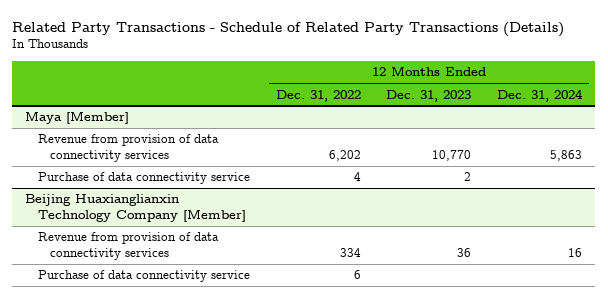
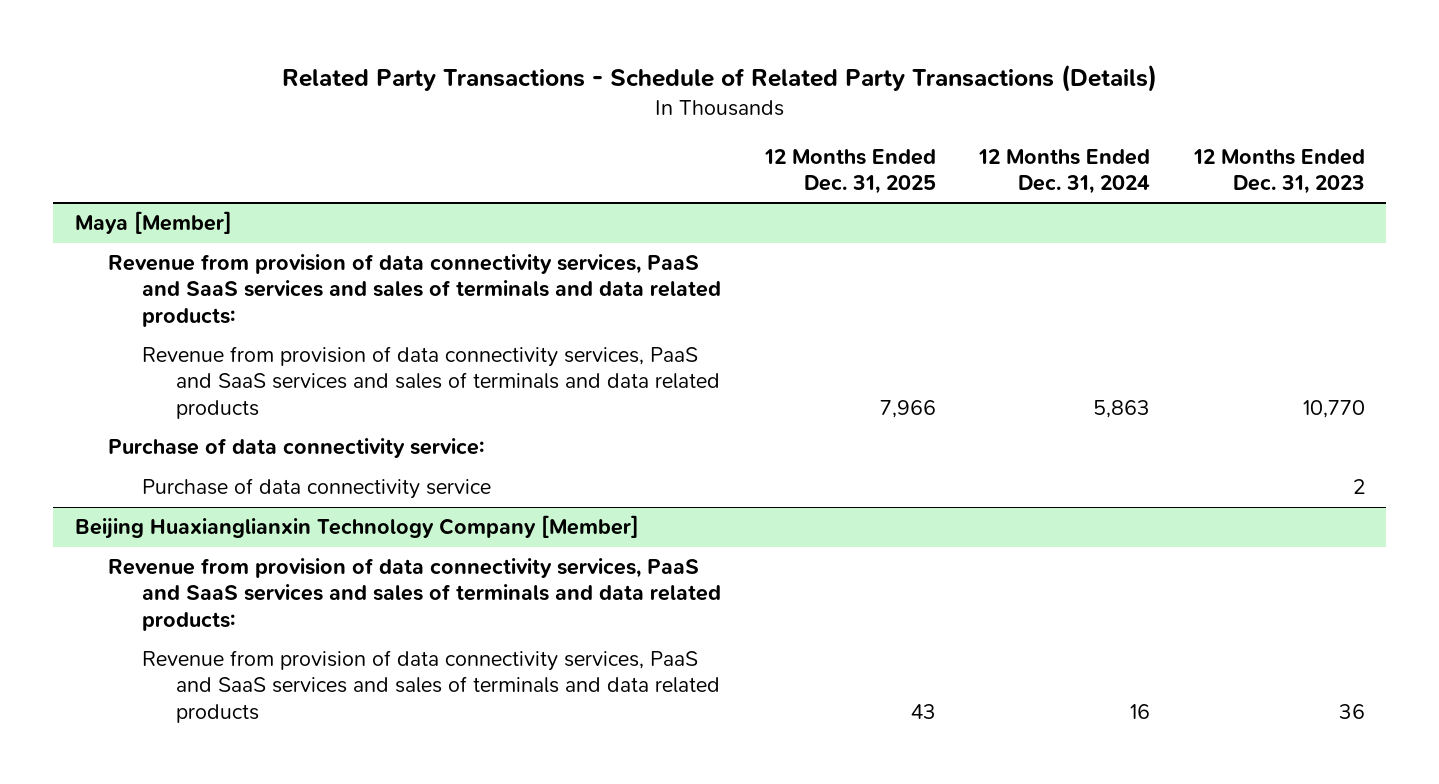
- | 12 Months Ended Dec. 31, 2022 | 12 Months Ended Dec. 31, 2023 | 12 Months Ended Dec. 31, 2024
+ | 12 Months Ended Dec. 31, 2025 | 12 Months Ended Dec. 31, 2024 | 12 Months Ended Dec. 31, 2023
@ Maya [Member]
- Revenue from provision of data connectivity services | 6,202 | 10,770 | 5,863
+ Revenue from provision of data connectivity services, PaaS and SaaS services and sales of terminals and data related products:
+ Revenue from provision of data connectivity services, PaaS and SaaS services and sales of terminals and data related products | 7,966 | 5,863 | 10,770
+ Purchase of data connectivity service:
@ Beijing Huaxianglianxin Technology Company [Member]
- Revenue from provision of data connectivity services | 334 | 36 | 16
- Purchase of data connectivity service | 6 | |
+ Revenue from provision of data connectivity services, PaaS and SaaS services and sales of terminals and data related products:
+ Revenue from provision of data connectivity services, PaaS and SaaS services and sales of terminals and data related products | 43 | 16 | 36

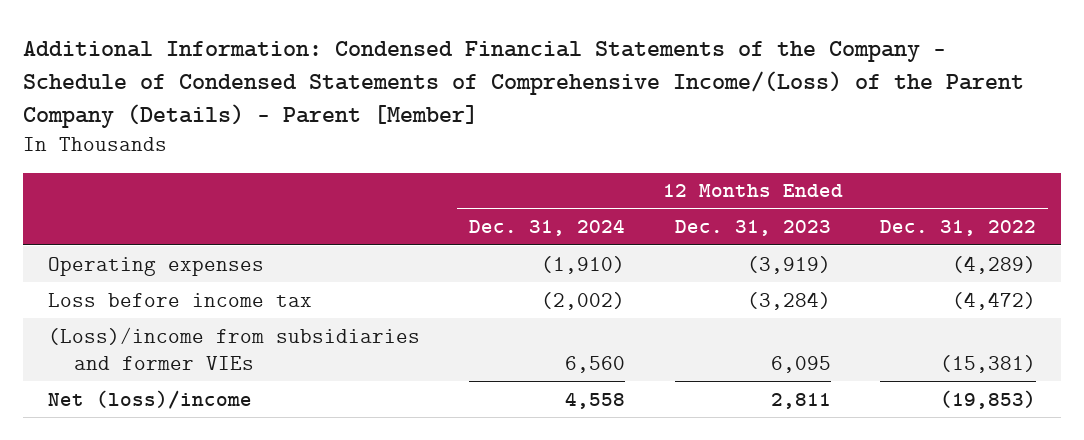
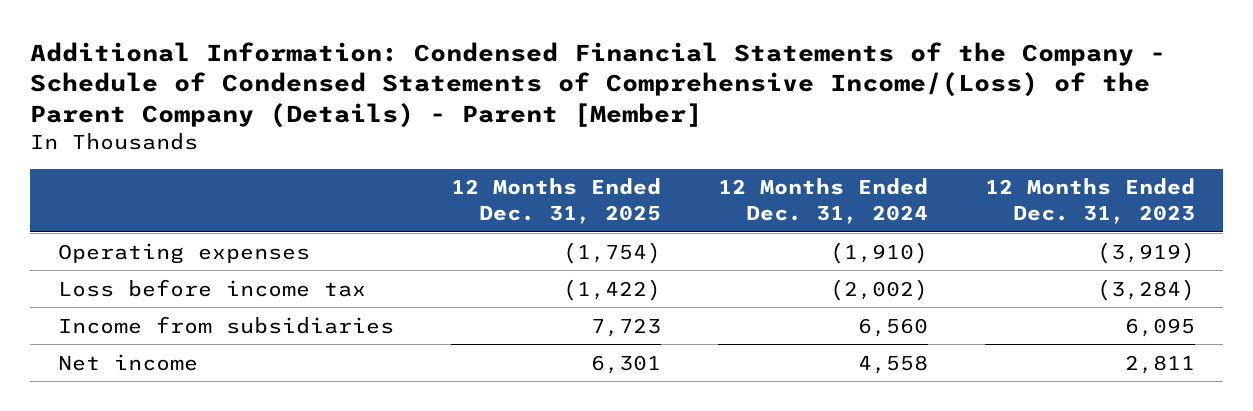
- | 12 Months Ended Dec. 31, 2024 | 12 Months Ended Dec. 31, 2023 | 12 Months Ended Dec. 31, 2022
+ | 12 Months Ended Dec. 31, 2025 | 12 Months Ended Dec. 31, 2024 | 12 Months Ended Dec. 31, 2023
- (Loss)/income from subsidiaries and former VIEs | 6,560 | 6,095 | (15,381)
- Net (loss)/income | 4,558 | 2,811 | (19,853)
+ Income from subsidiaries | 7,723 | 6,560 | 6,095
+ Net income | 6,301 | 4,558 | 2,811

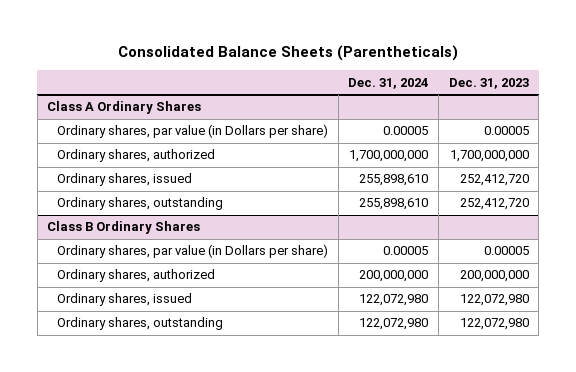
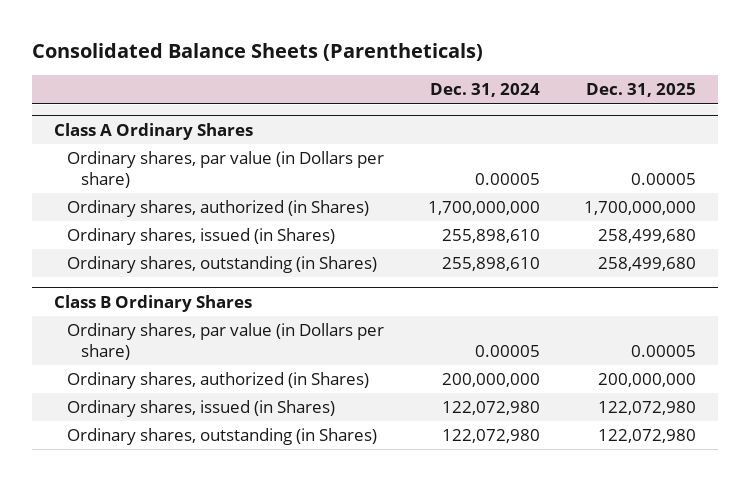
- | Dec. 31, 2024 | Dec. 31, 2023
+ | Dec. 31, 2024 | Dec. 31, 2025
@ Class A Ordinary Shares
- Ordinary shares, authorized | 1,700,000,000 | 1,700,000,000
- Ordinary shares, issued | 255,898,610 | 252,412,720
- Ordinary shares, outstanding | 255,898,610 | 252,412,720
+ Ordinary shares, authorized (in Shares) | 1,700,000,000 | 1,700,000,000
+ Ordinary shares, issued (in Shares) | 255,898,610 | 258,499,680
+ Ordinary shares, outstanding (in Shares) | 255,898,610 | 258,499,680
@ Class B Ordinary Shares
- Ordinary shares, authorized | 200,000,000 | 200,000,000
- Ordinary shares, issued | 122,072,980 | 122,072,980
- Ordinary shares, outstanding | 122,072,980 | 122,072,980
+ Ordinary shares, authorized (in Shares) | 200,000,000 | 200,000,000
+ Ordinary shares, issued (in Shares) | 122,072,980 | 122,072,980
+ Ordinary shares, outstanding (in Shares) | 122,072,980 | 122,072,980

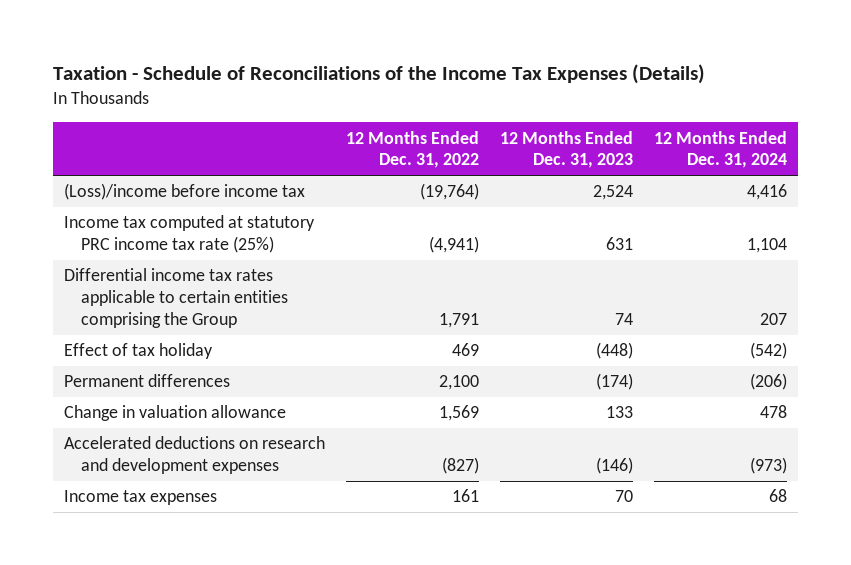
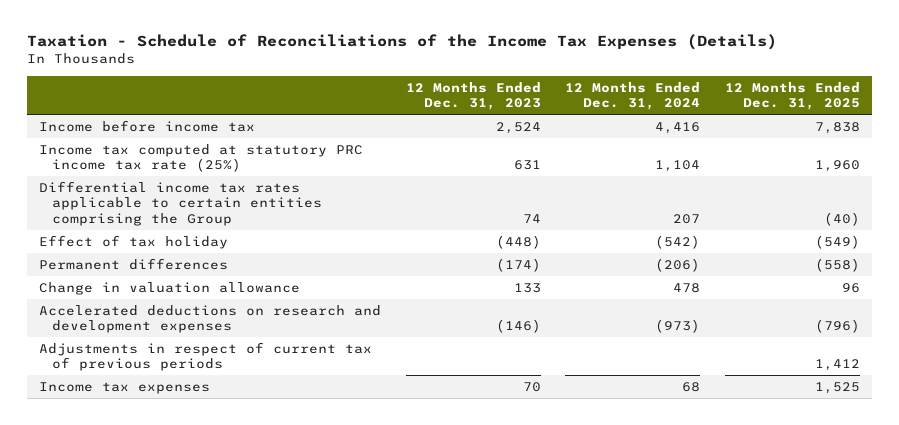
- | 12 Months Ended Dec. 31, 2022 | 12 Months Ended Dec. 31, 2023 | 12 Months Ended Dec. 31, 2024
+ | 12 Months Ended Dec. 31, 2023 | 12 Months Ended Dec. 31, 2024 | 12 Months Ended Dec. 31, 2025
- (Loss)/income before income tax | (19,764) | 2,524 | 4,416
+ Income before income tax | 2,524 | 4,416 | 7,838
+ Adjustments in respect of current tax of previous periods | | | 1,412

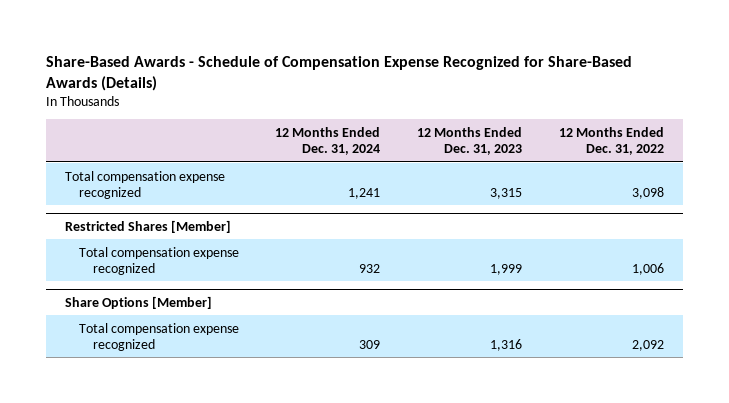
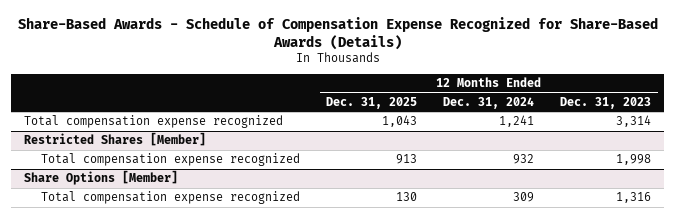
- | 12 Months Ended Dec. 31, 2024 | 12 Months Ended Dec. 31, 2023 | 12 Months Ended Dec. 31, 2022
+ | 12 Months Ended Dec. 31, 2025 | 12 Months Ended Dec. 31, 2024 | 12 Months Ended Dec. 31, 2023
- Total compensation expense recognized | 1,241 | 3,315 | 3,098
+ Total compensation expense recognized | 1,043 | 1,241 | 3,314
@ Restricted Shares [Member]
- Total compensation expense recognized | 932 | 1,999 | 1,006
+ Total compensation expense recognized | 913 | 932 | 1,998

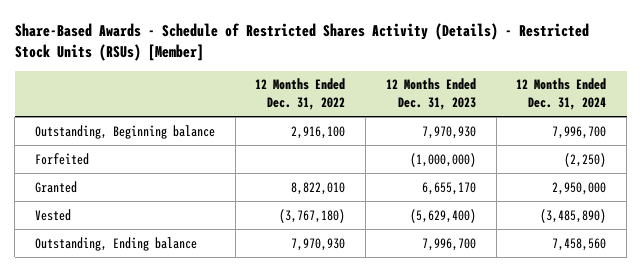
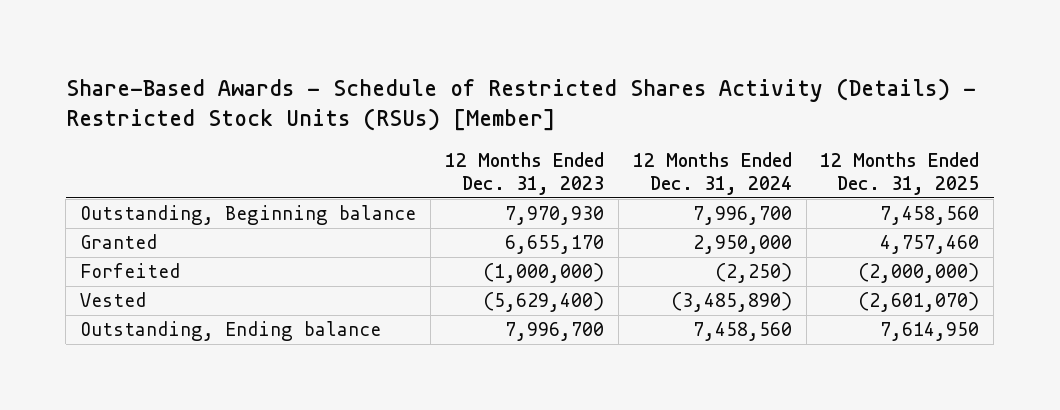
- | 12 Months Ended Dec. 31, 2022 | 12 Months Ended Dec. 31, 2023 | 12 Months Ended Dec. 31, 2024
+ | 12 Months Ended Dec. 31, 2023 | 12 Months Ended Dec. 31, 2024 | 12 Months Ended Dec. 31, 2025
moved down: Forfeited | (1,000,000) | (2,250) | (2,000,000)

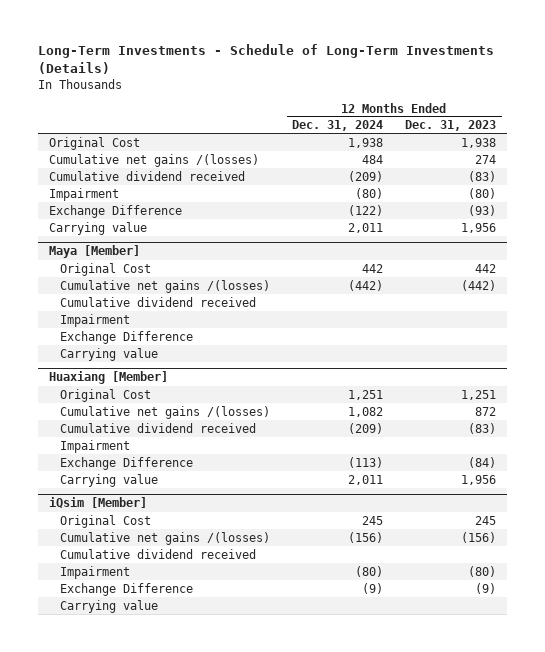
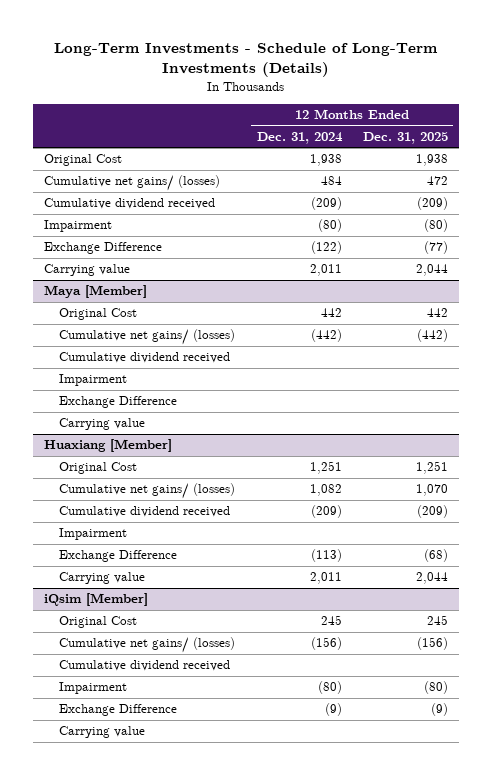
- | 12 Months Ended Dec. 31, 2024 | 12 Months Ended Dec. 31, 2023
+ | 12 Months Ended Dec. 31, 2024 | 12 Months Ended Dec. 31, 2025
- Cumulative net gains /(losses) | 484 | 274
+ Cumulative net gains/ (losses) | 484 | 472
@ Maya [Member]
- Cumulative net gains /(losses) | (442) | (442)
+ Cumulative net gains/ (losses) | (442) | (442)
@ Huaxiang [Member]
- Cumulative net gains /(losses) | 1,082 | 872
+ Cumulative net gains/ (losses) | 1,082 | 1,070
@ iQsim [Member]
- Cumulative net gains /(losses) | (156) | (156)
+ Cumulative net gains/ (losses) | (156) | (156)

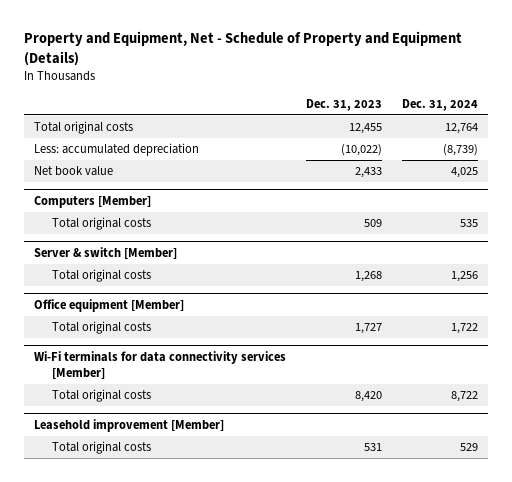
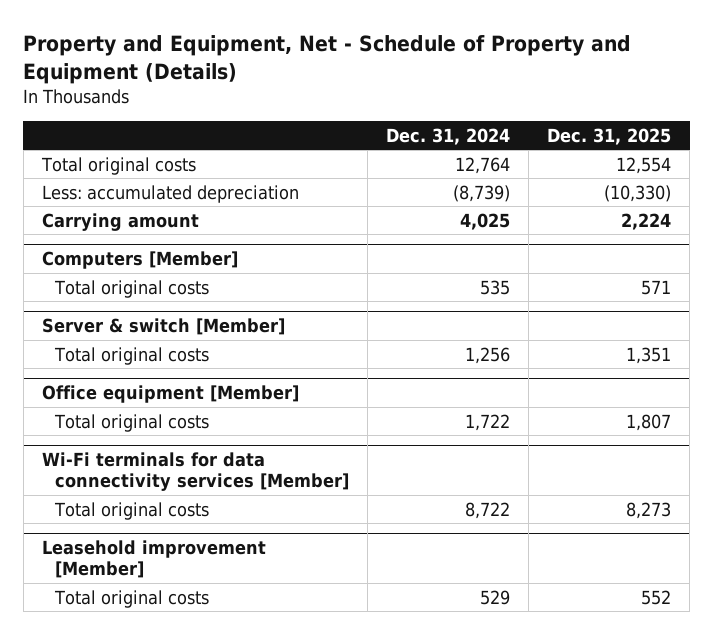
- | Dec. 31, 2023 | Dec. 31, 2024
+ | Dec. 31, 2024 | Dec. 31, 2025
- Net book value | 2,433 | 4,025
+ Carrying amount | 4,025 | 2,224

